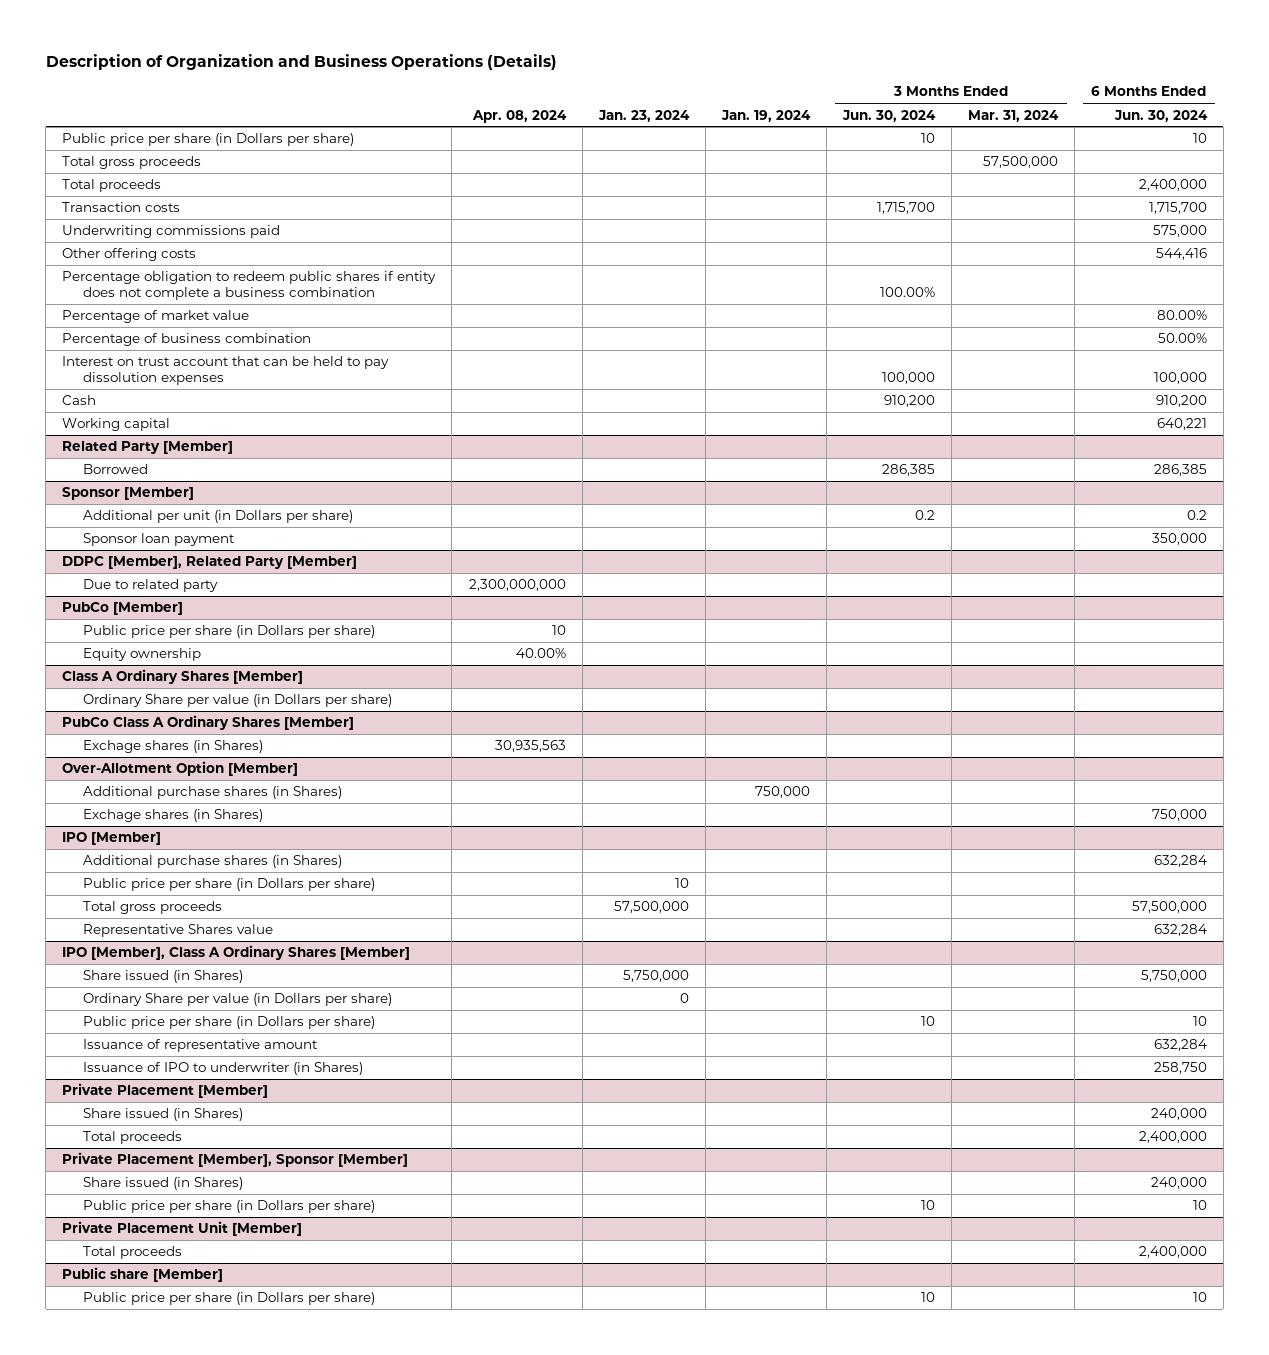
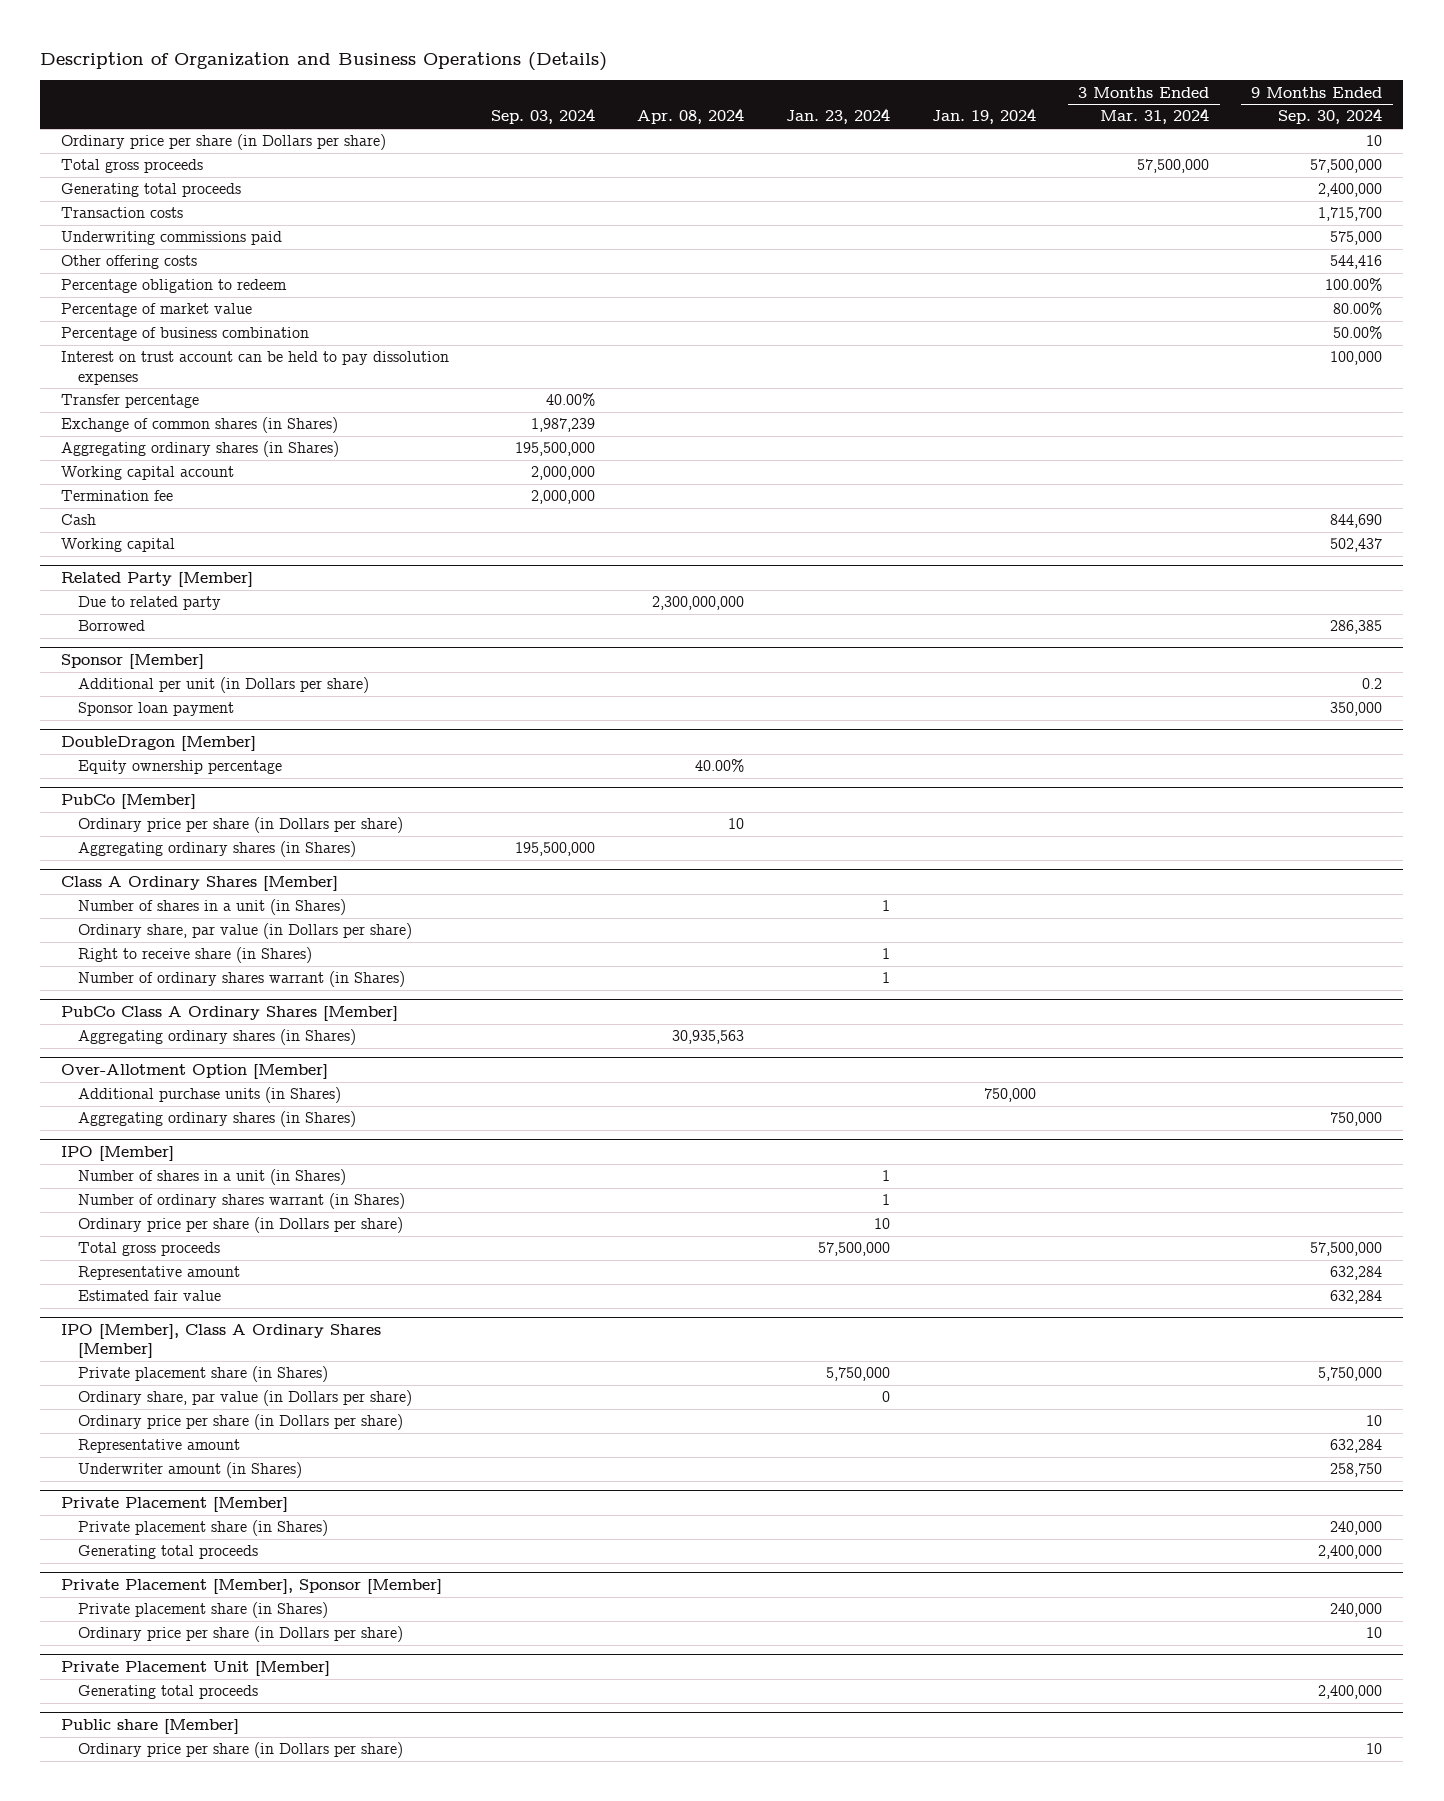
- | Apr. 08, 2024 | Jan. 23, 2024 | Jan. 19, 2024 | 3 Months Ended Jun. 30, 2024 | 3 Months Ended Mar. 31, 2024 | 6 Months Ended Jun. 30, 2024
+ | Sep. 03, 2024 | Apr. 08, 2024 | Jan. 23, 2024 | Jan. 19, 2024 | 3 Months Ended Mar. 31, 2024 | 9 Months Ended Sep. 30, 2024
- Public price per share (in Dollars per share) | | | | 10 | | 10
+ Ordinary price per share (in Dollars per share) | | | | | | 10
- Total proceeds | | | | | | 2,400,000
+ Generating total proceeds | | | | | | 2,400,000
- Percentage obligation to redeem public shares if entity does not complete a business combination | | | | 100.00% | |
+ Percentage obligation to redeem | | | | | | 100.00%
- Interest on trust account that can be held to pay dissolution expenses | | | | 100,000 | | 100,000
+ Interest on trust account can be held to pay dissolution expenses | | | | | | 100,000
+ Transfer percentage | 40.00% | | | | |
+ Exchange of common shares (in Shares) | 1,987,239 | | | | |
+ Aggregating ordinary shares (in Shares) | 195,500,000 | | | | |
+ Working capital account | 2,000,000 | | | | |
+ Termination fee | 2,000,000 | | | | |
@ Related Party [Member]
+ Due to related party | | 2,300,000,000 | | | |
- DDPC [Member], Related Party [Member]
- Due to related party | 2,300,000,000 | | | | |
+ DoubleDragon [Member]
+ Equity ownership percentage | | 40.00% | | | |
@ PubCo [Member]
- Public price per share (in Dollars per share) | 10 | | | | |
- Equity ownership | 40.00% | | | | |
+ Ordinary price per share (in Dollars per share) | | 10 | | | |
+ Aggregating ordinary shares (in Shares) | 195,500,000 | | | | |
@ Class A Ordinary Shares [Member]
- Ordinary Share per value (in Dollars per share)
+ Number of shares in a unit (in Shares) | | | 1 | | |
+ Ordinary share, par value (in Dollars per share)
+ Right to receive share (in Shares) | | | 1 | | |
+ Number of ordinary shares warrant (in Shares) | | | 1 | | |
@ PubCo Class A Ordinary Shares [Member]
- Exchage shares (in Shares) | 30,935,563 | | | | |
+ Aggregating ordinary shares (in Shares) | | 30,935,563 | | | |
@ Over-Allotment Option [Member]
- Additional purchase shares (in Shares) | | | 750,000 | | |
- Exchage shares (in Shares) | | | | | | 750,000
+ Additional purchase units (in Shares) | | | | 750,000 | |
+ Aggregating ordinary shares (in Shares) | | | | | | 750,000
@ IPO [Member]
- Additional purchase shares (in Shares) | | | | | | 632,284
- Public price per share (in Dollars per share) | | 10 | | | |
+ Number of shares in a unit (in Shares) | | | 1 | | |
+ Number of ordinary shares warrant (in Shares) | | | 1 | | |
+ Ordinary price per share (in Dollars per share) | | | 10 | | |
- Representative Shares value | | | | | | 632,284
+ Representative amount | | | | | | 632,284
+ Estimated fair value | | | | | | 632,284
@ IPO [Member], Class A Ordinary Shares [Member]
- Share issued (in Shares) | | 5,750,000 | | | | 5,750,000
- Ordinary Share per value (in Dollars per share) | | 0 | | | |
- Public price per share (in Dollars per share) | | | | 10 | | 10
- Issuance of representative amount | | | | | | 632,284
- Issuance of IPO to underwriter (in Shares) | | | | | | 258,750
+ Private placement share (in Shares) | | | 5,750,000 | | | 5,750,000
+ Ordinary share, par value (in Dollars per share) | | | 0 | | |
+ Ordinary price per share (in Dollars per share) | | | | | | 10
+ Representative amount | | | | | | 632,284
+ Underwriter amount (in Shares) | | | | | | 258,750
@ Private Placement [Member]
- Share issued (in Shares) | | | | | | 240,000
- Total proceeds | | | | | | 2,400,000
+ Private placement share (in Shares) | | | | | | 240,000
+ Generating total proceeds | | | | | | 2,400,000
@ Private Placement [Member], Sponsor [Member]
- Share issued (in Shares) | | | | | | 240,000
- Public price per share (in Dollars per share) | | | | 10 | | 10
+ Private placement share (in Shares) | | | | | | 240,000
+ Ordinary price per share (in Dollars per share) | | | | | | 10
@ Private Placement Unit [Member]
- Total proceeds | | | | | | 2,400,000
+ Generating total proceeds | | | | | | 2,400,000
@ Public share [Member]
- Public price per share (in Dollars per share) | | | | 10 | | 10
+ Ordinary price per share (in Dollars per share) | | | | | | 10

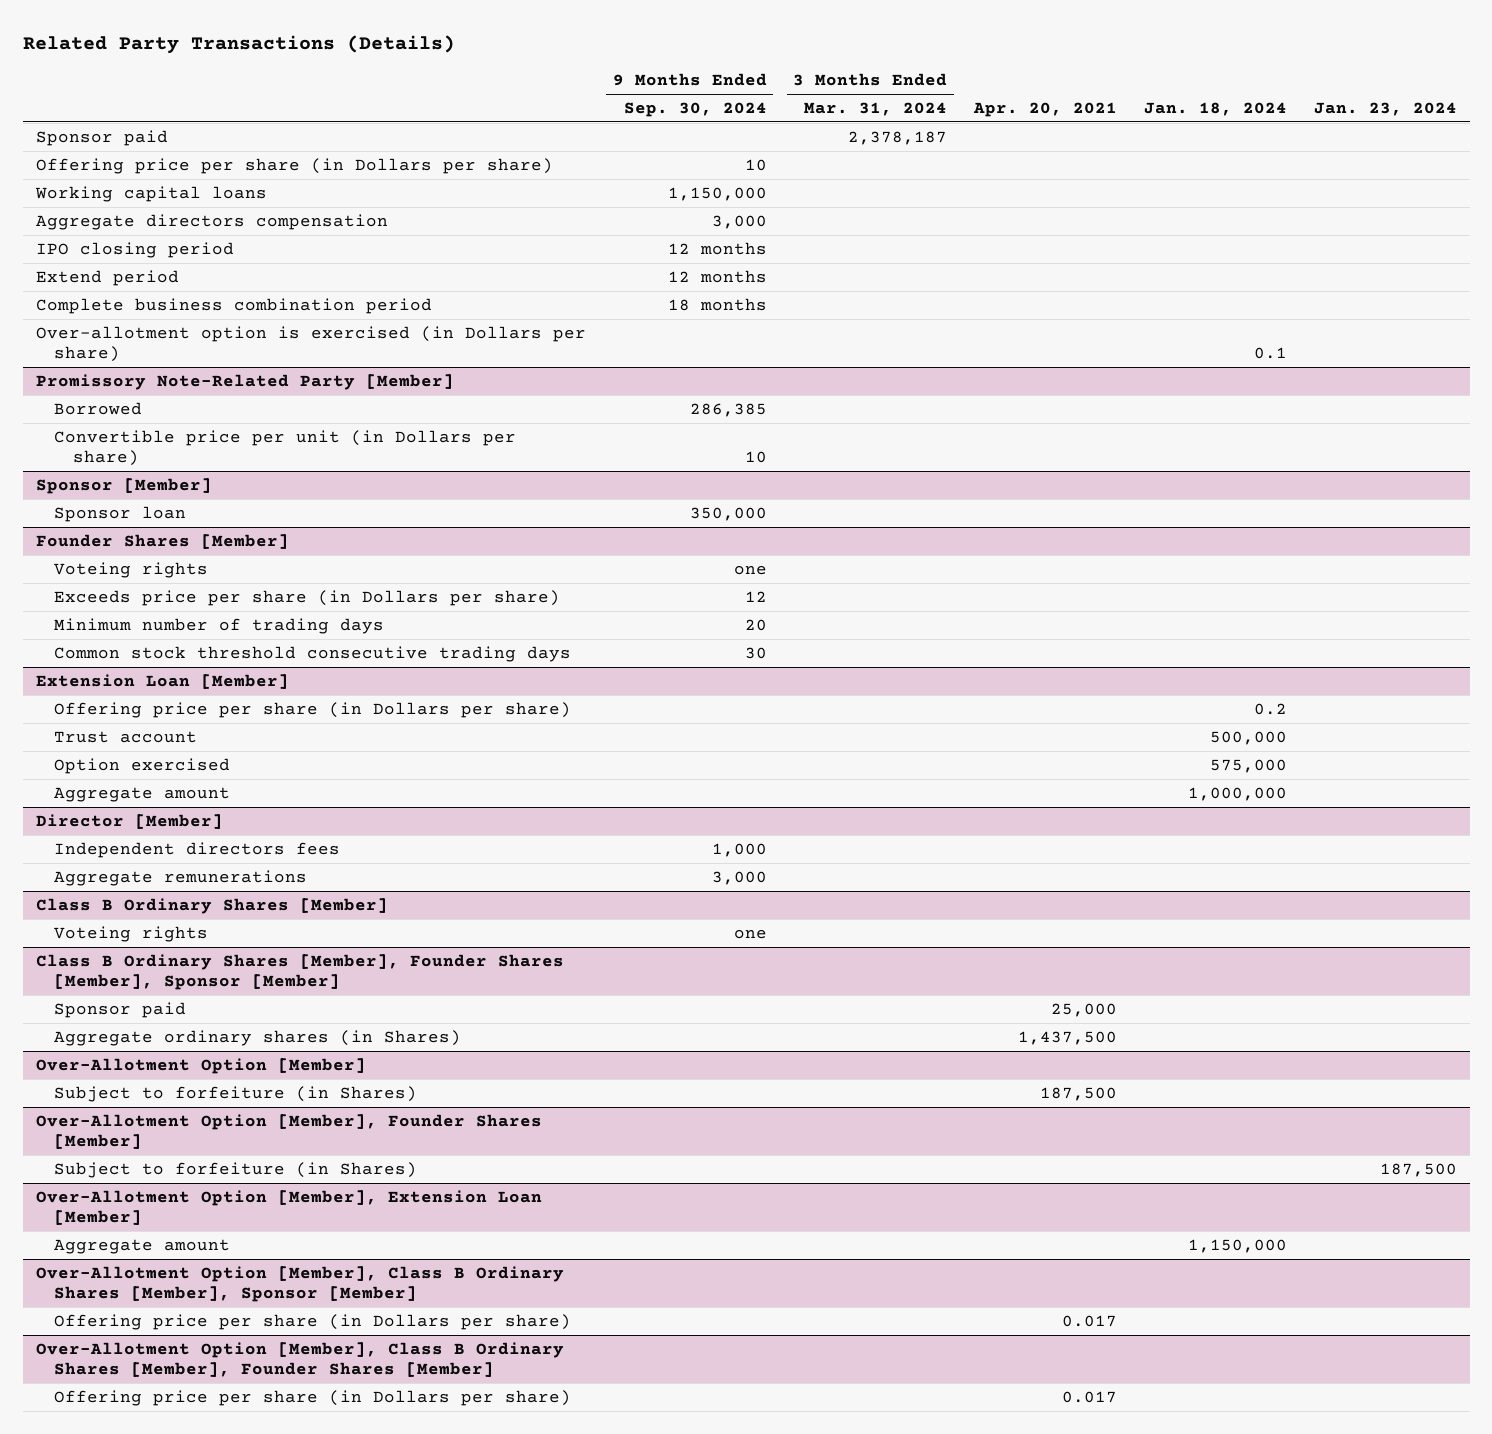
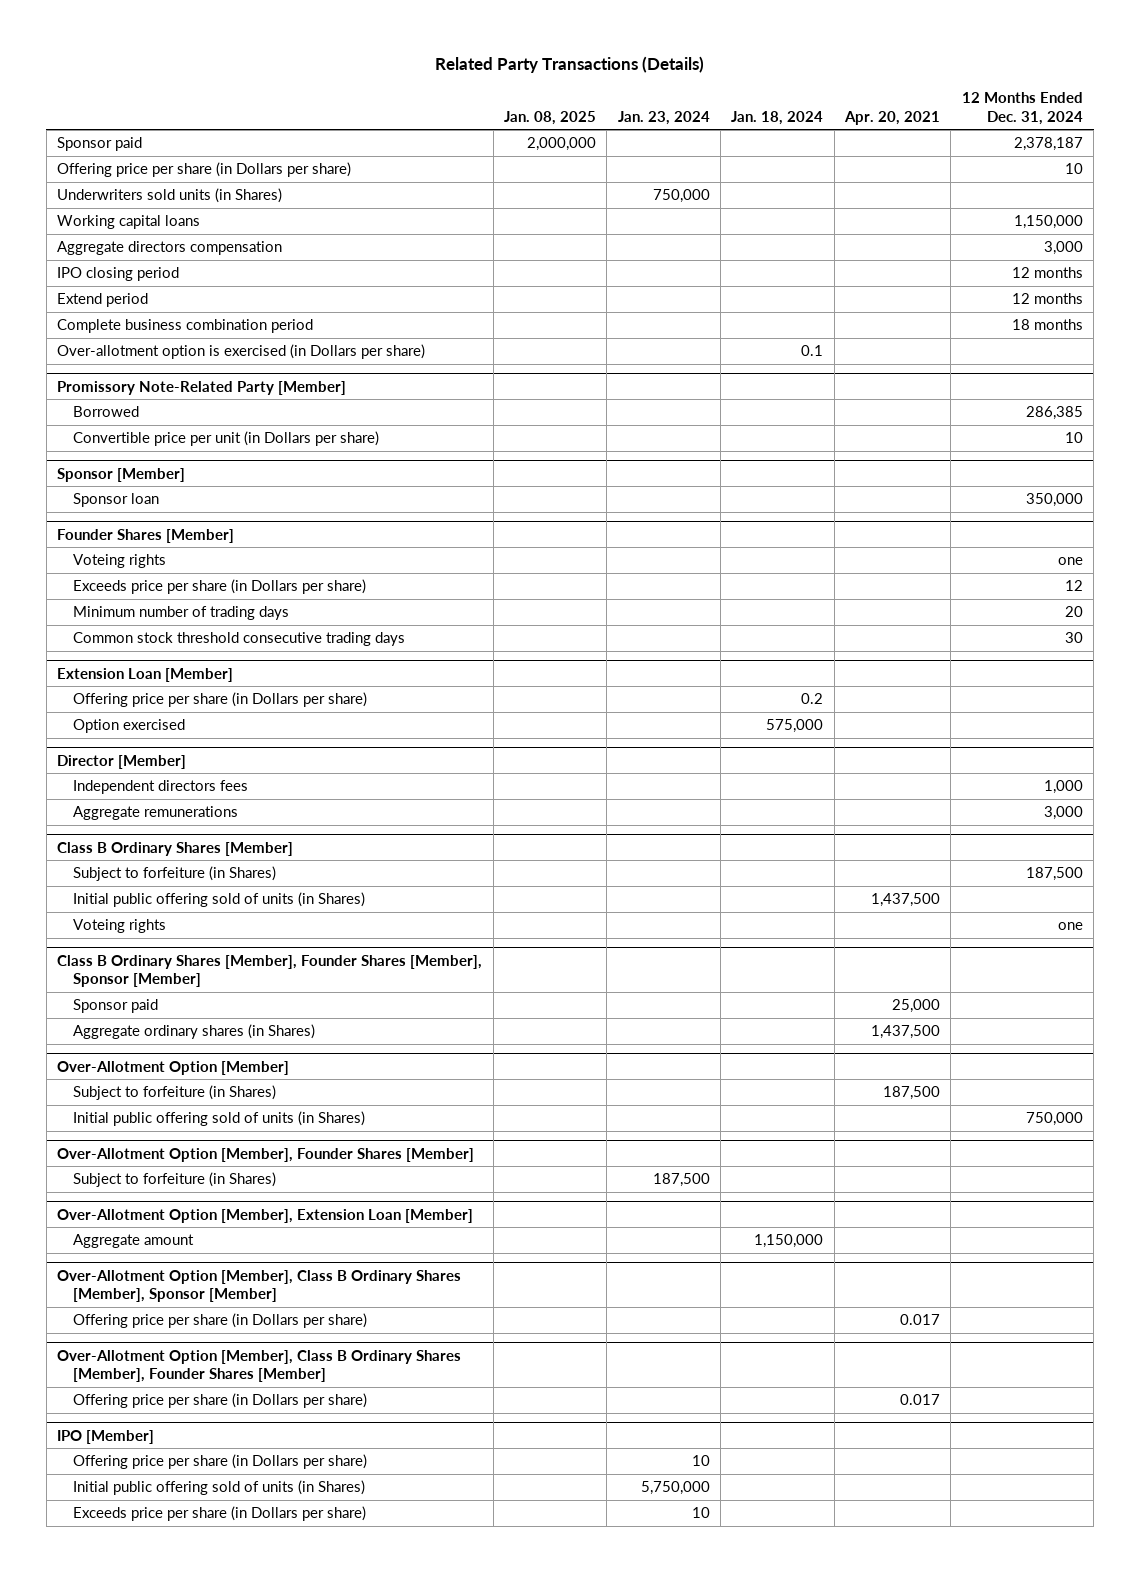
- | 9 Months Ended Sep. 30, 2024 | 3 Months Ended Mar. 31, 2024 | Apr. 20, 2021 | Jan. 18, 2024 | Jan. 23, 2024
+ | Jan. 08, 2025 | Jan. 23, 2024 | Jan. 18, 2024 | Apr. 20, 2021 | 12 Months Ended Dec. 31, 2024
+ Underwriters sold units (in Shares) | | 750,000 | | |
@ Extension Loan [Member]
- Trust account | | | | 500,000 |
- Aggregate amount | | | | 1,000,000 |
@ Class B Ordinary Shares [Member]
+ Subject to forfeiture (in Shares) | | | | | 187,500
+ Initial public offering sold of units (in Shares) | | | | 1,437,500 |
@ Over-Allotment Option [Member]
+ Initial public offering sold of units (in Shares) | | | | | 750,000
+ IPO [Member]
+ Offering price per share (in Dollars per share) | | 10 | | |
+ Initial public offering sold of units (in Shares) | | 5,750,000 | | |
+ Exceeds price per share (in Dollars per share) | | 10 | | |

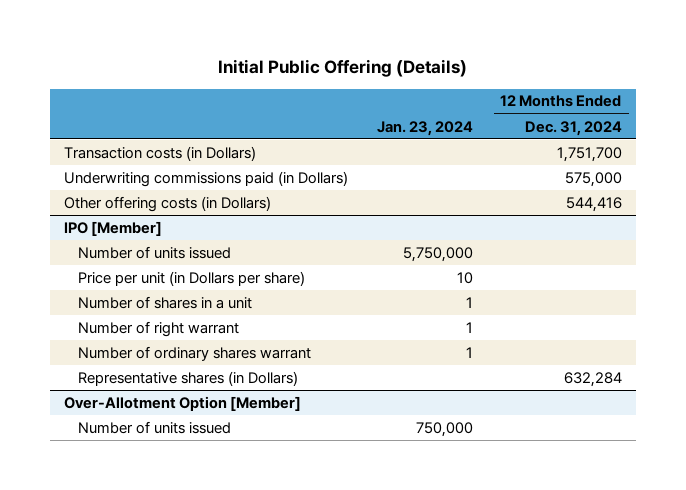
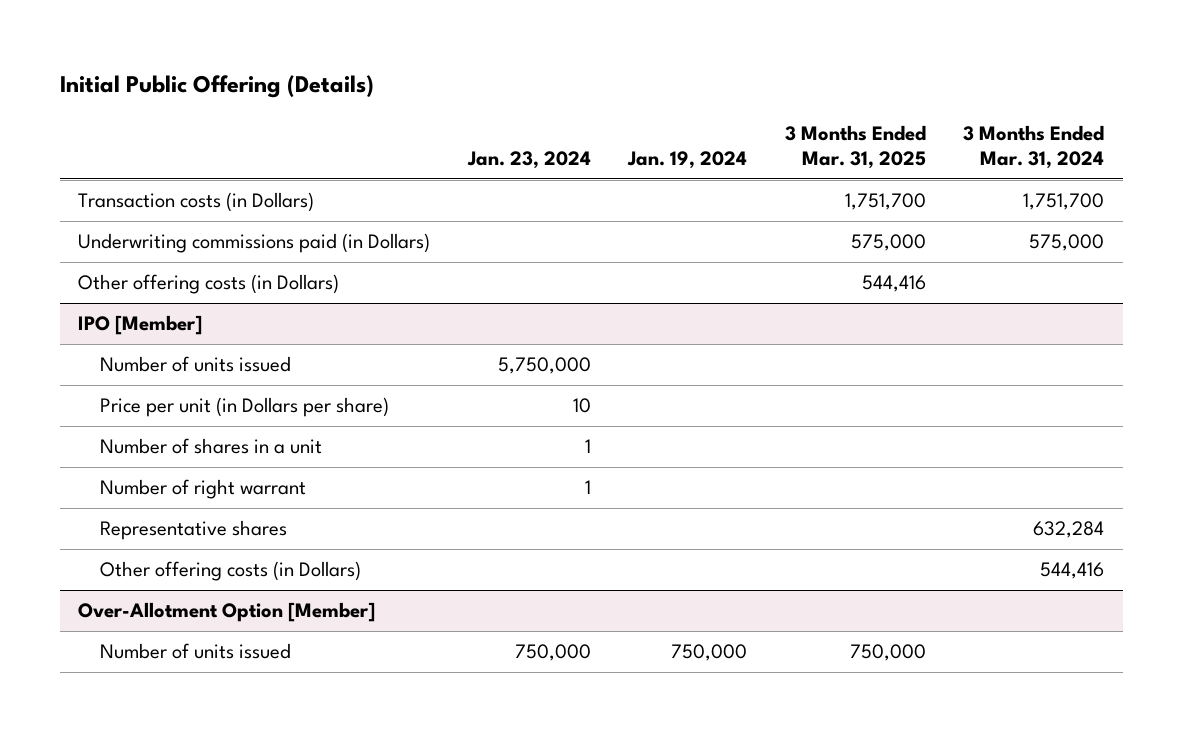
- | Jan. 23, 2024 | 12 Months Ended Dec. 31, 2024
+ | Jan. 23, 2024 | Jan. 19, 2024 | 3 Months Ended Mar. 31, 2025 | 3 Months Ended Mar. 31, 2024
@ IPO [Member]
- Number of ordinary shares warrant | 1 |
- Representative shares (in Dollars) | | 632,284
+ Representative shares | | | | 632,284
+ Other offering costs (in Dollars) | | | | 544,416

